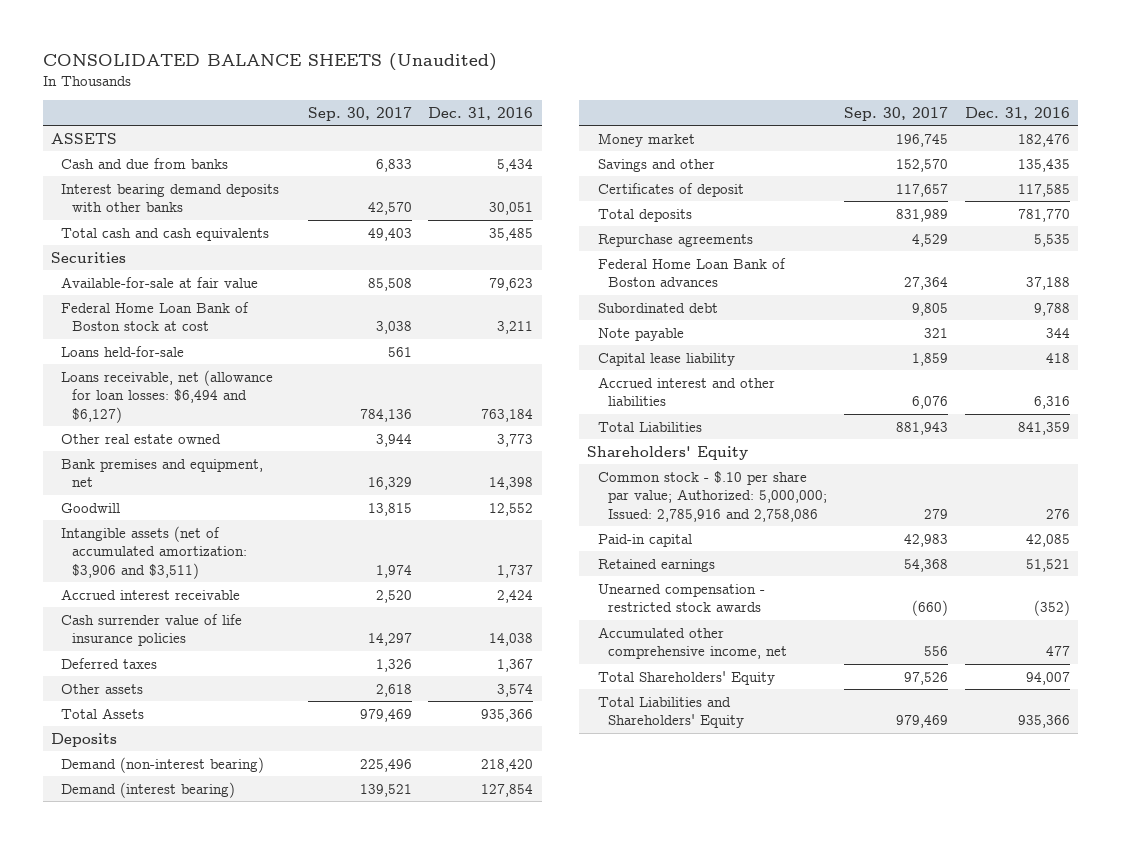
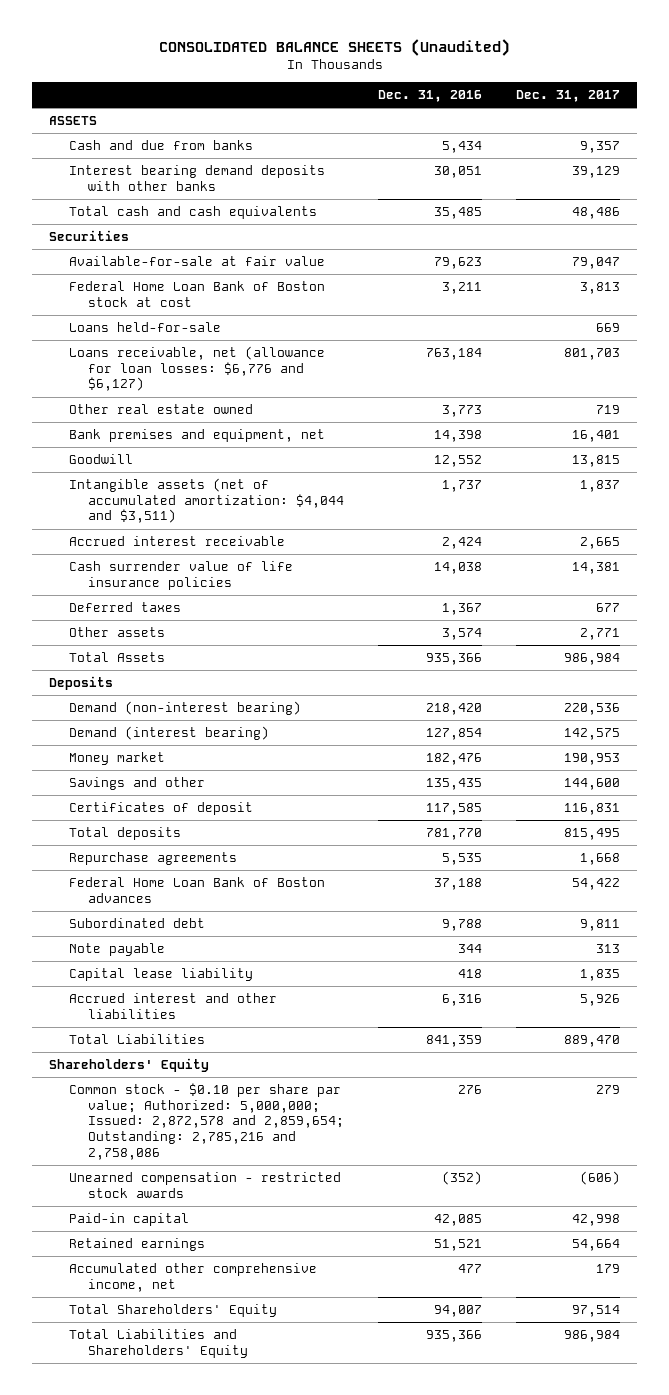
- | Sep. 30, 2017 | Dec. 31, 2016
+ | Dec. 31, 2016 | Dec. 31, 2017
- Loans receivable, net (allowance for loan losses: $6,494 and $6,127) | 784,136 | 763,184
+ Loans receivable, net (allowance for loan losses: $6,776 and $6,127) | 763,184 | 801,703
- Intangible assets (net of accumulated amortization: $3,906 and $3,511) | 1,974 | 1,737
+ Intangible assets (net of accumulated amortization: $4,044 and $3,511) | 1,737 | 1,837
- Common stock - $.10 per share par value; Authorized: 5,000,000; Issued: 2,785,916 and 2,758,086 | 279 | 276
+ Common stock - $0.10 per share par value; Authorized: 5,000,000; Issued: 2,872,578 and 2,859,654; Outstanding: 2,785,216 and 2,758,086 | 276 | 279
moved up: Unearned compensation - restricted stock awards | (352) | (606)

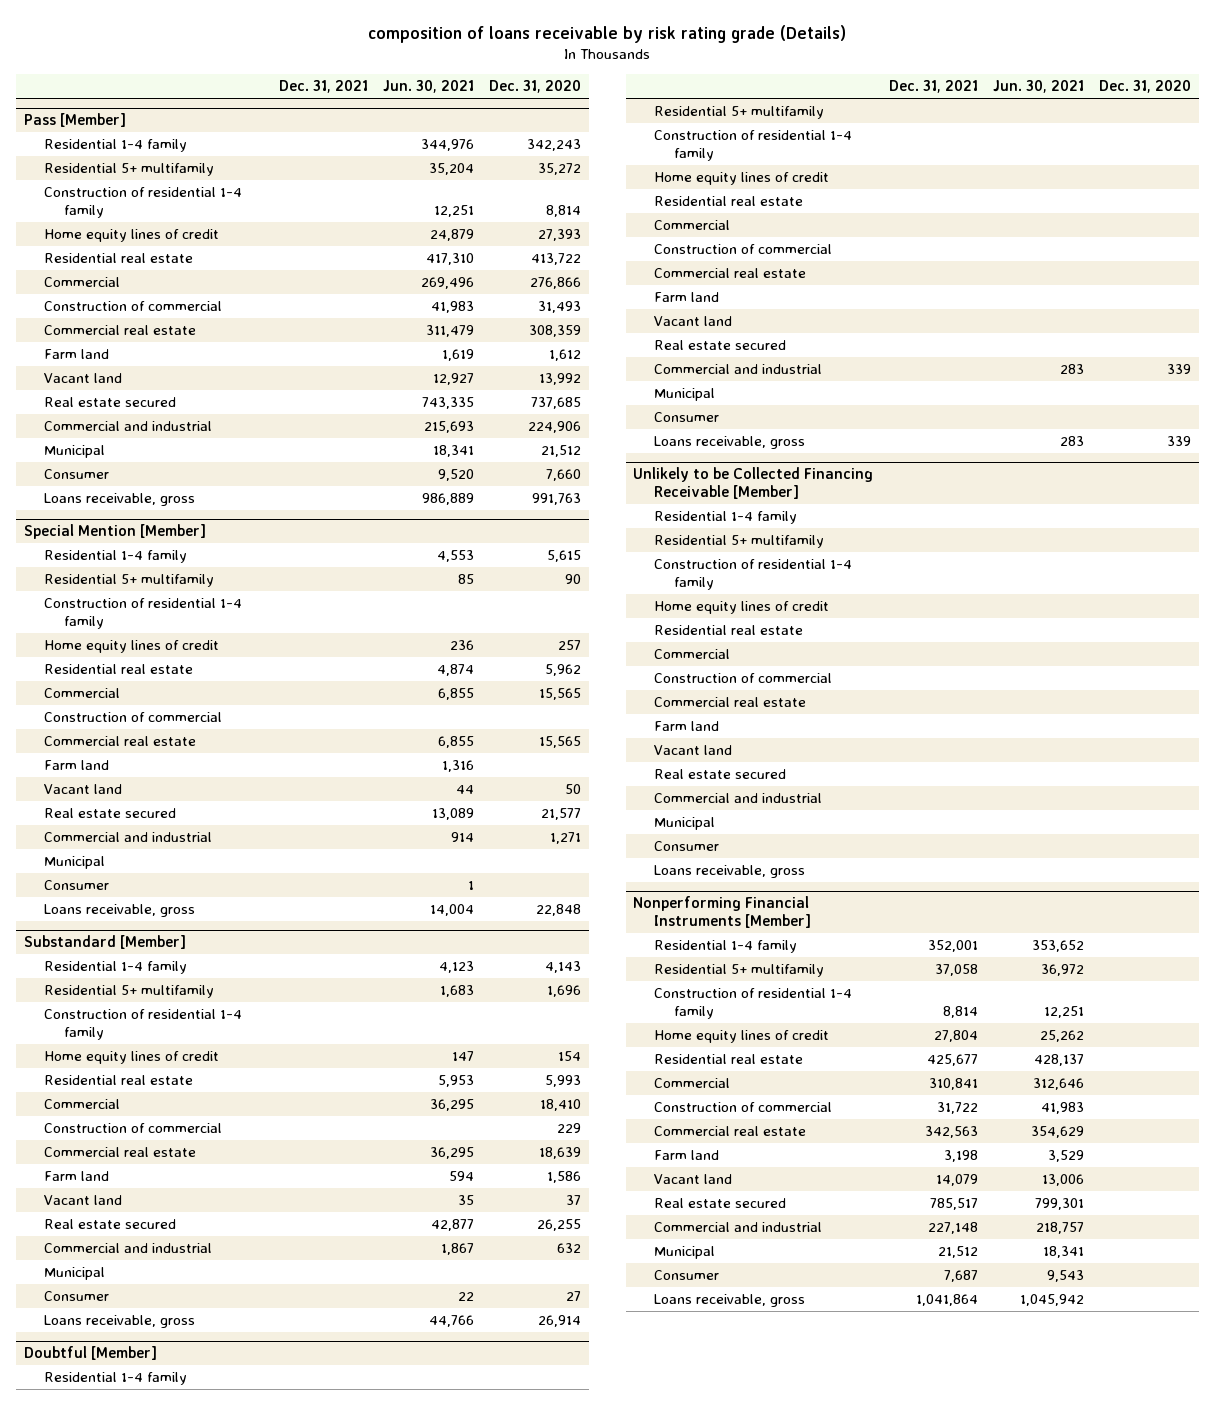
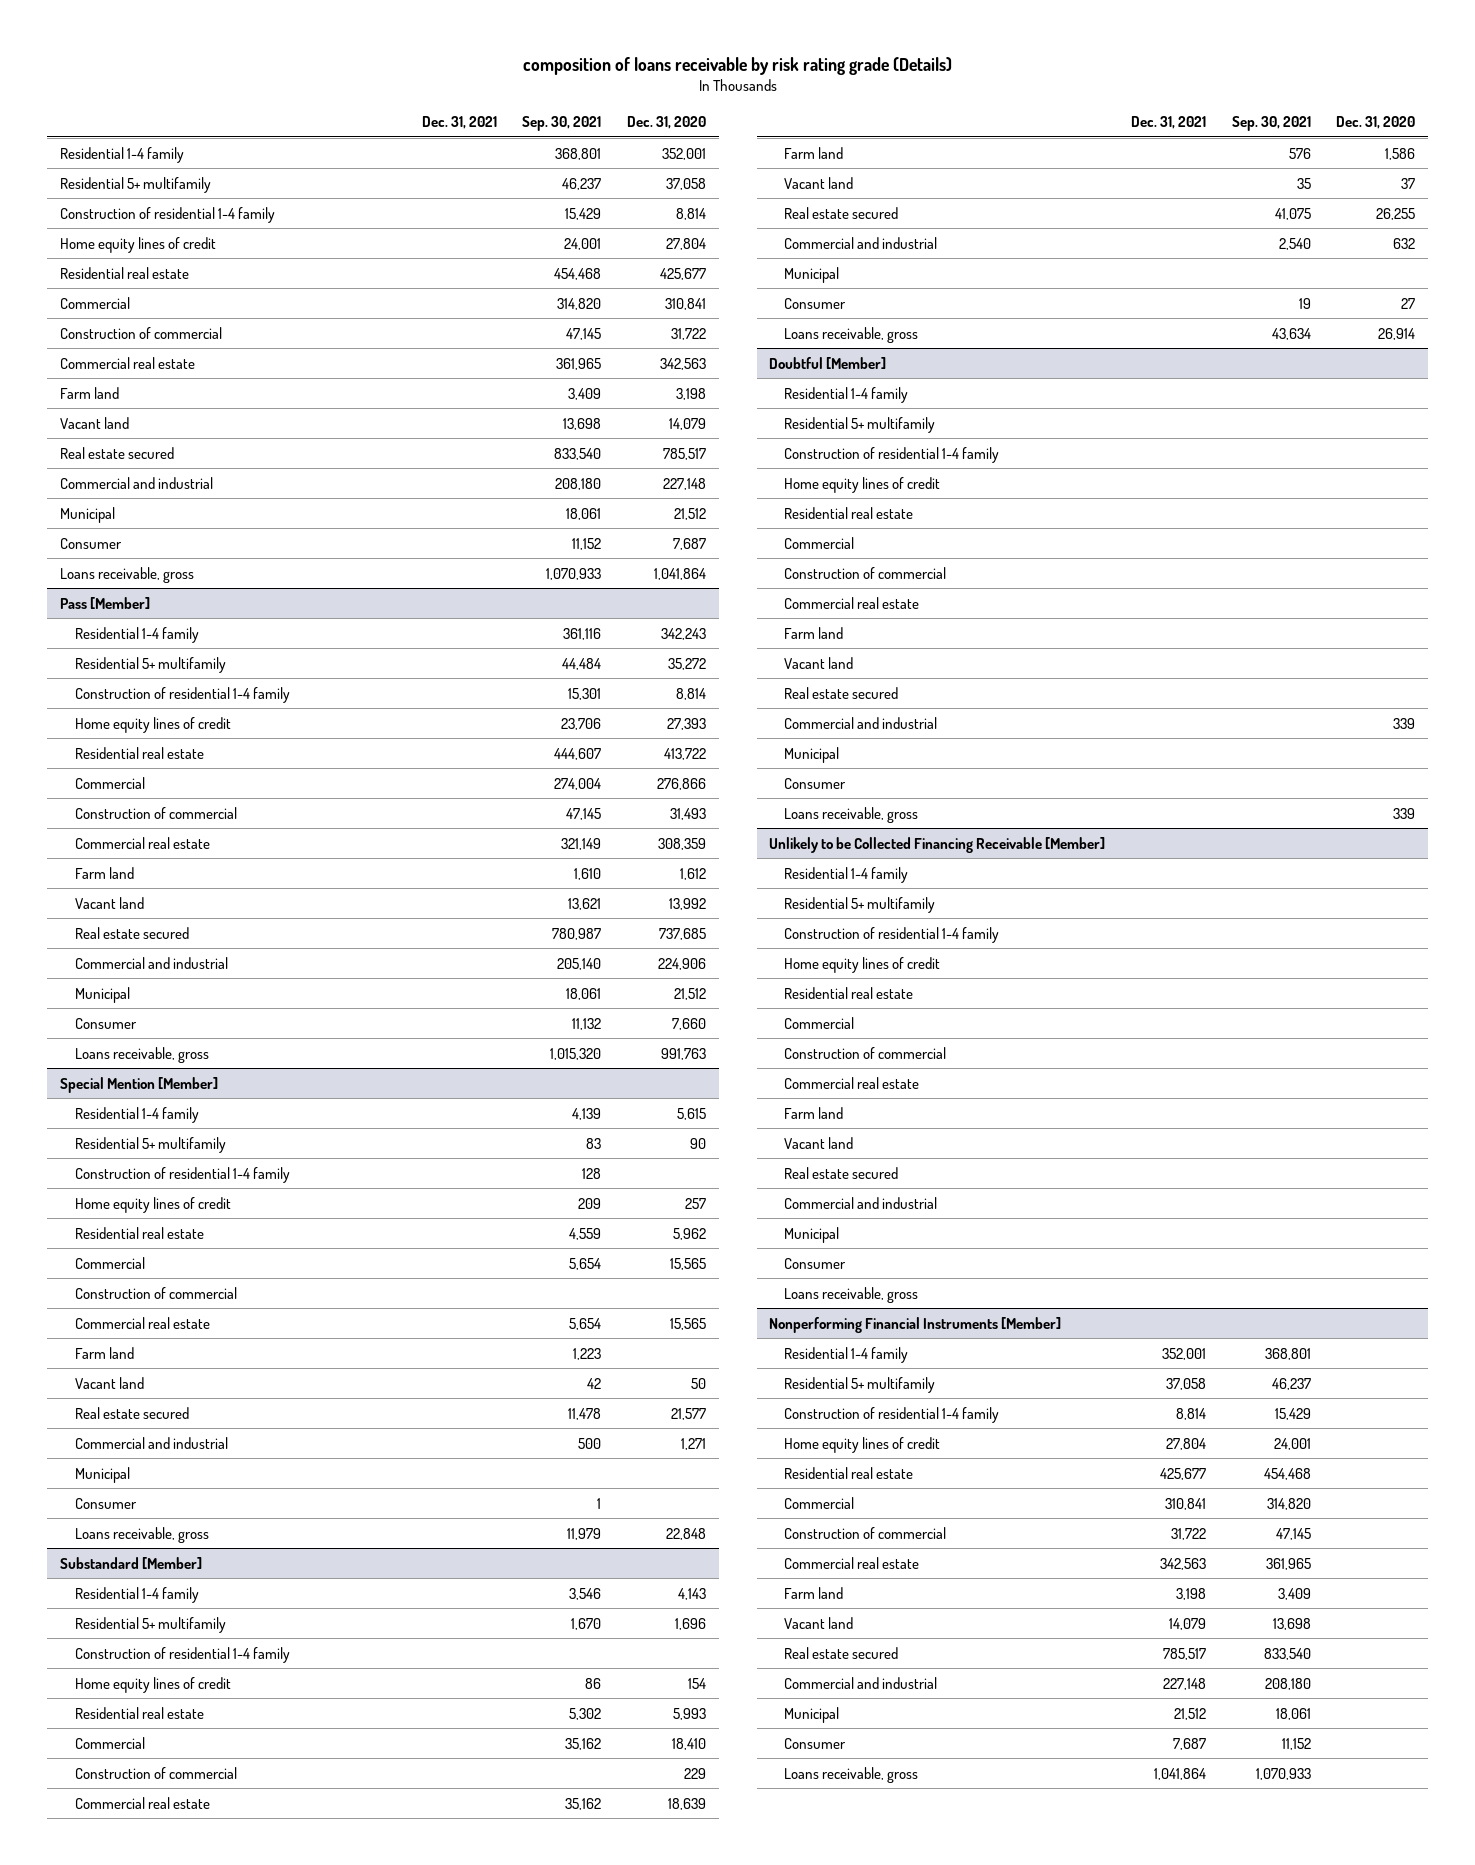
- | Dec. 31, 2021 | Jun. 30, 2021 | Dec. 31, 2020
+ | Dec. 31, 2021 | Sep. 30, 2021 | Dec. 31, 2020
+ Residential 1-4 family | | 368,801 | 352,001
+ Residential 5+ multifamily | | 46,237 | 37,058
+ Construction of residential 1-4 family | | 15,429 | 8,814
+ Home equity lines of credit | | 24,001 | 27,804
+ Residential real estate | | 454,468 | 425,677
+ Commercial | | 314,820 | 310,841
+ Construction of commercial | | 47,145 | 31,722
+ Commercial real estate | | 361,965 | 342,563
+ Farm land | | 3,409 | 3,198
+ Vacant land | | 13,698 | 14,079
+ Real estate secured | | 833,540 | 785,517
+ Commercial and industrial | | 208,180 | 227,148
+ Municipal | | 18,061 | 21,512
+ Consumer | | 11,152 | 7,687
+ Loans receivable, gross | | 1,070,933 | 1,041,864

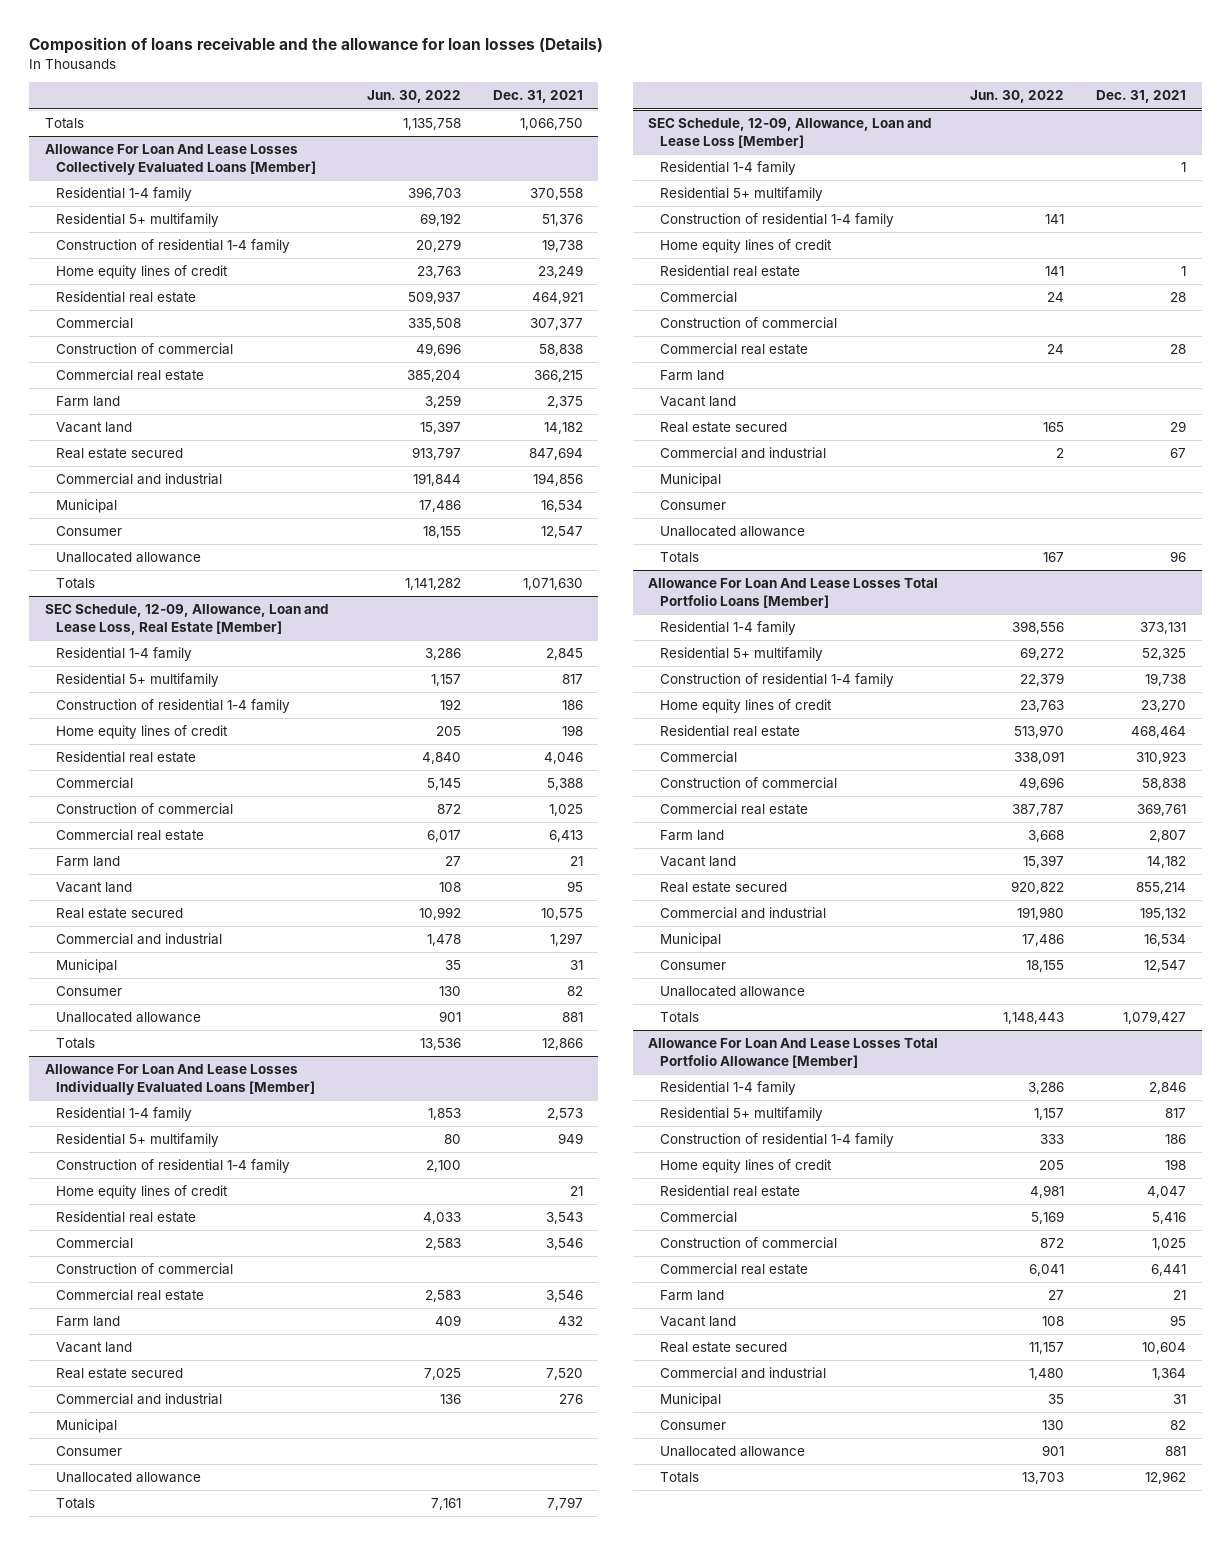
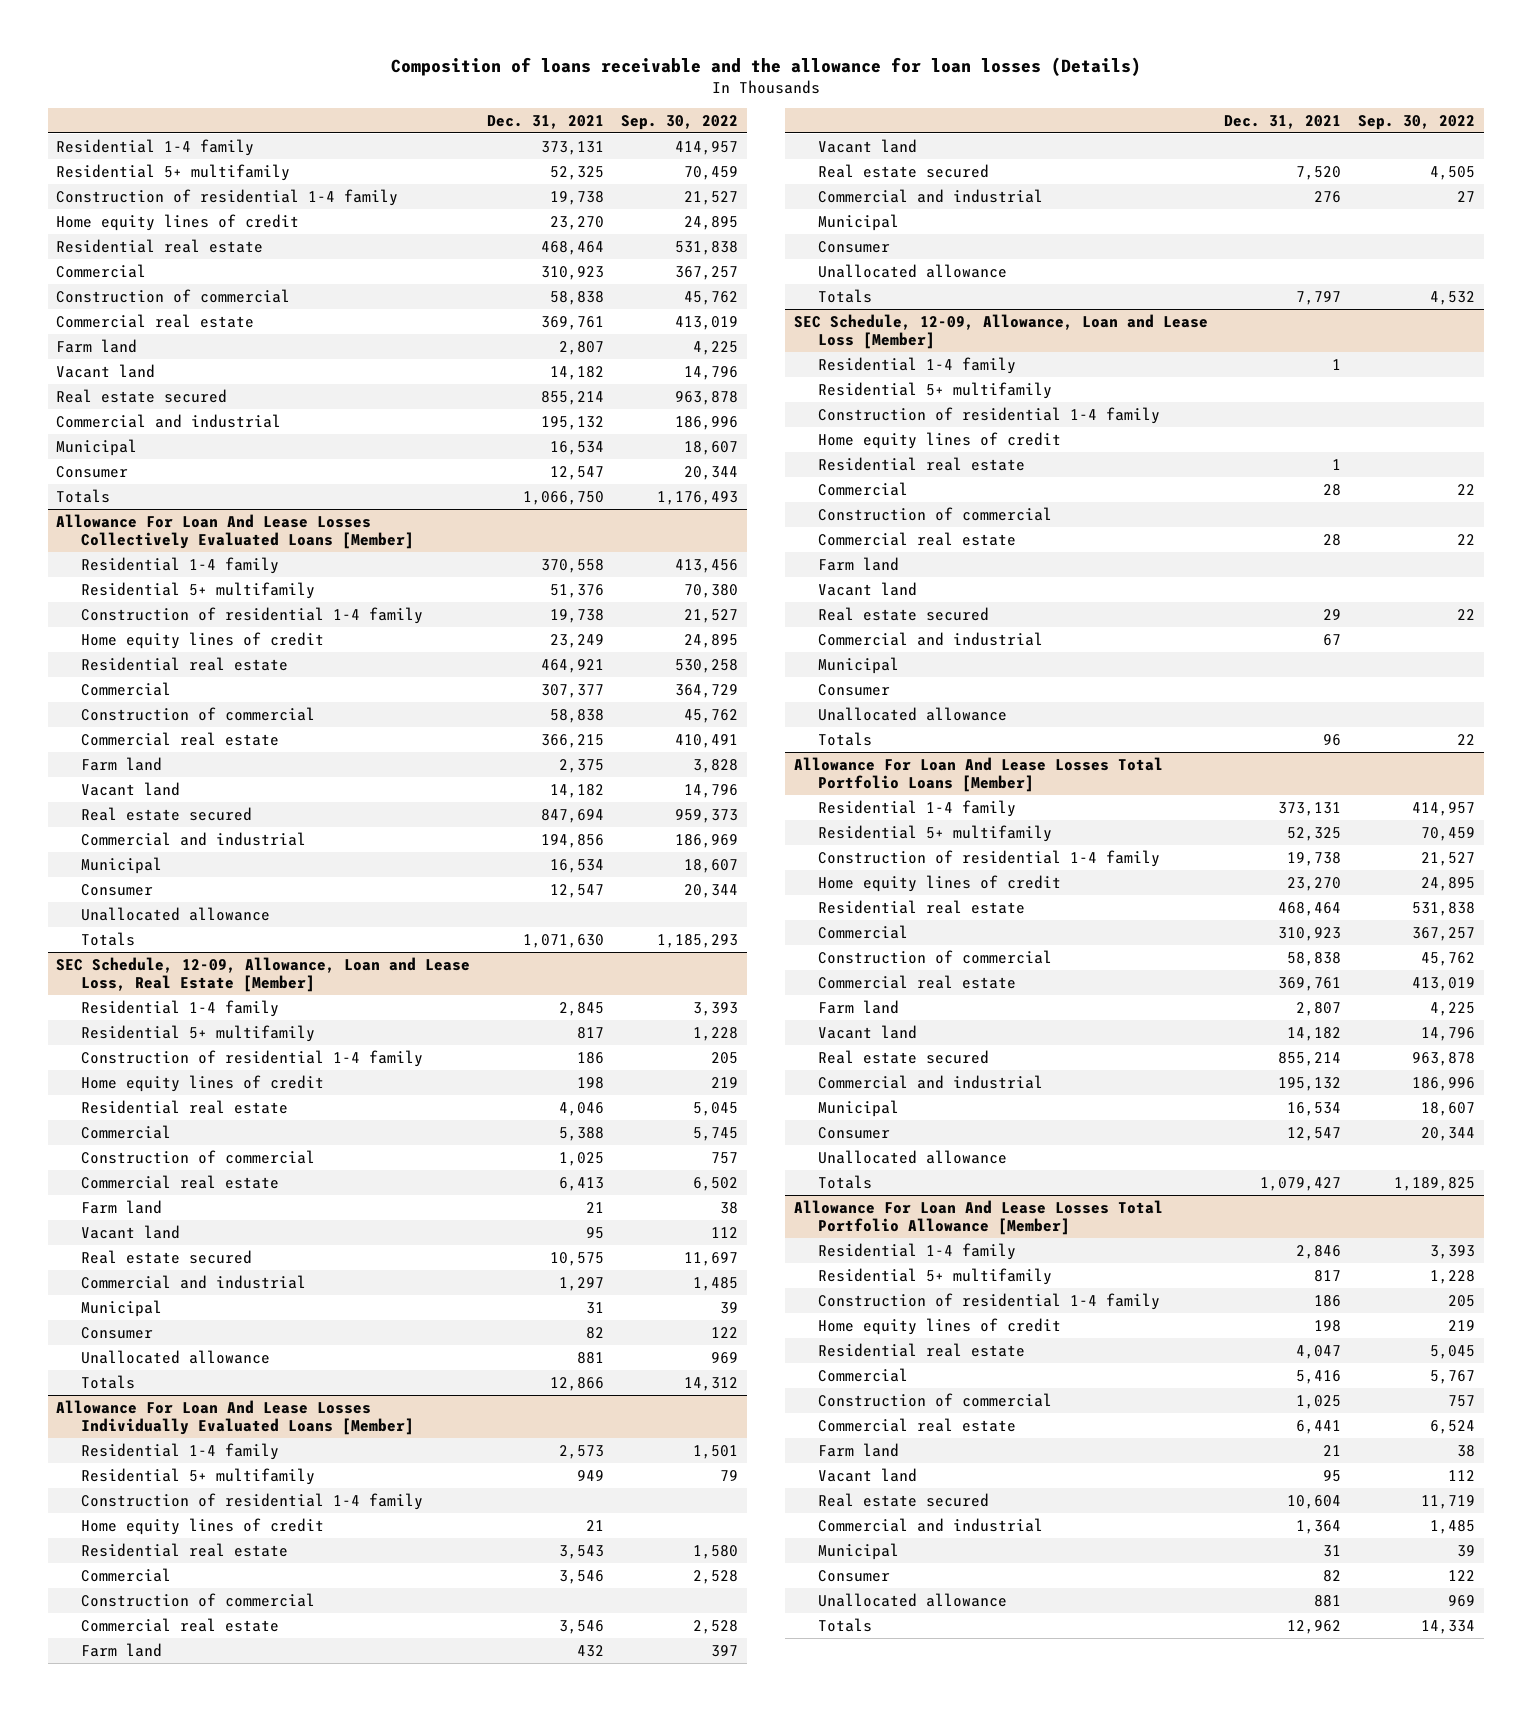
- | Jun. 30, 2022 | Dec. 31, 2021
+ | Dec. 31, 2021 | Sep. 30, 2022
+ Residential 1-4 family | 373,131 | 414,957
+ Residential 5+ multifamily | 52,325 | 70,459
+ Construction of residential 1-4 family | 19,738 | 21,527
+ Home equity lines of credit | 23,270 | 24,895
+ Residential real estate | 468,464 | 531,838
+ Commercial | 310,923 | 367,257
+ Construction of commercial | 58,838 | 45,762
+ Commercial real estate | 369,761 | 413,019
+ Farm land | 2,807 | 4,225
+ Vacant land | 14,182 | 14,796
+ Real estate secured | 855,214 | 963,878
+ Commercial and industrial | 195,132 | 186,996
+ Municipal | 16,534 | 18,607
+ Consumer | 12,547 | 20,344

